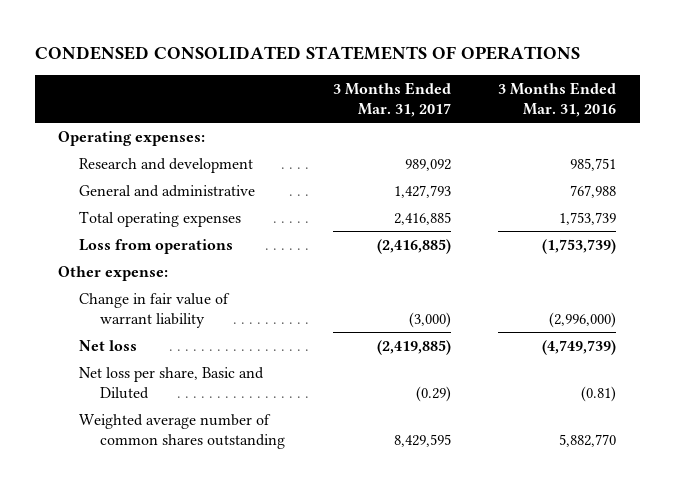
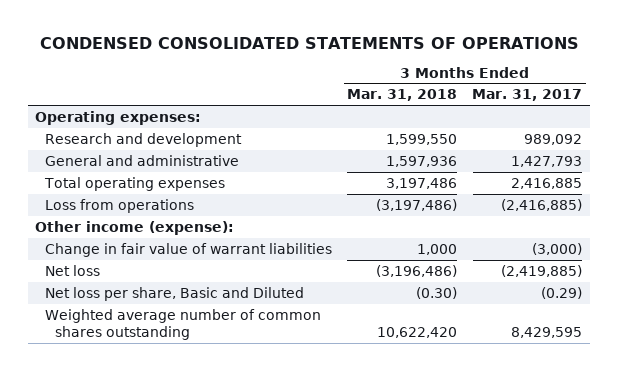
- | 3 Months Ended Mar. 31, 2017 | 3 Months Ended Mar. 31, 2016
+ | 3 Months Ended Mar. 31, 2018 | 3 Months Ended Mar. 31, 2017
- Other expense:
- Change in fair value of warrant liability | (3,000) | (2,996,000)
+ Other income (expense):
+ Change in fair value of warrant liabilities | 1,000 | (3,000)

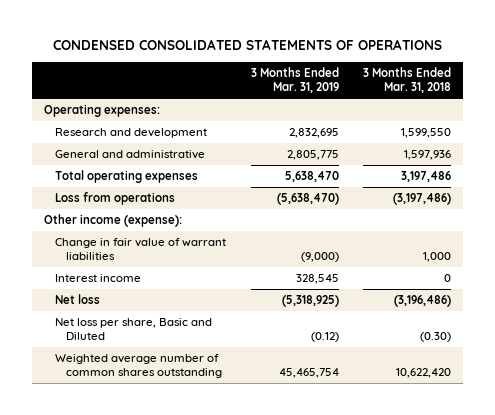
- | 3 Months Ended Mar. 31, 2018 | 3 Months Ended Mar. 31, 2017
+ | 3 Months Ended Mar. 31, 2019 | 3 Months Ended Mar. 31, 2018
+ Interest income | 328,545 | 0

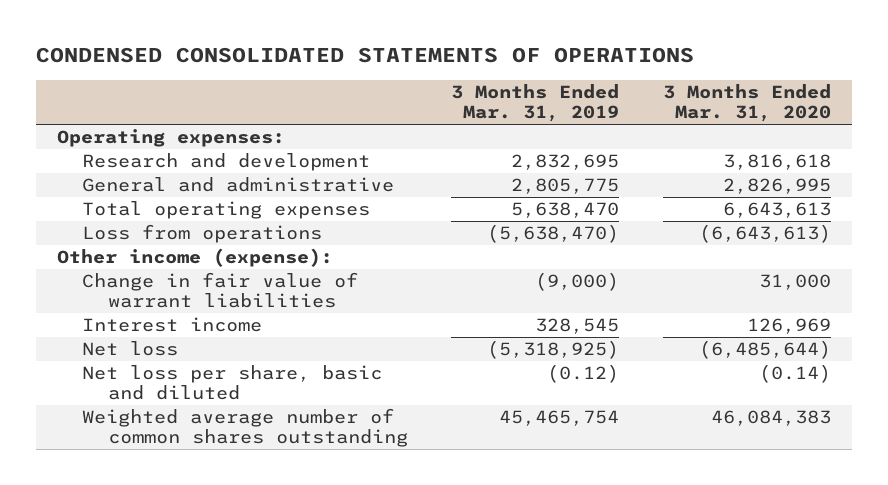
- | 3 Months Ended Mar. 31, 2019 | 3 Months Ended Mar. 31, 2018
+ | 3 Months Ended Mar. 31, 2019 | 3 Months Ended Mar. 31, 2020
- Net loss per share, Basic and Diluted | (0.12) | (0.30)
+ Net loss per share, basic and diluted | (0.12) | (0.14)

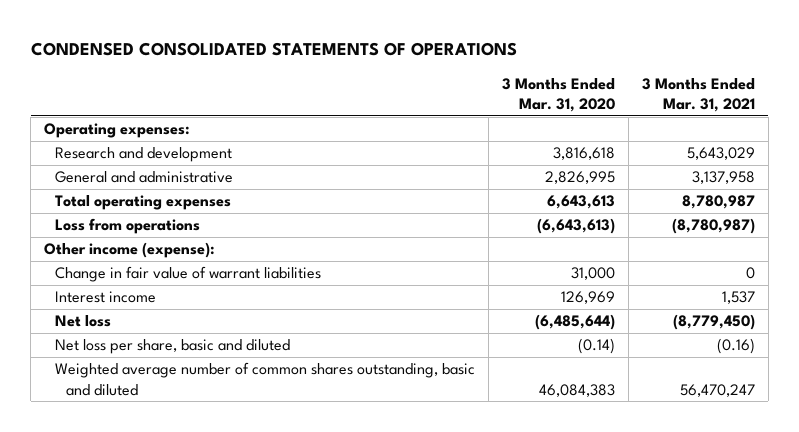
- | 3 Months Ended Mar. 31, 2019 | 3 Months Ended Mar. 31, 2020
+ | 3 Months Ended Mar. 31, 2020 | 3 Months Ended Mar. 31, 2021
- Weighted average number of common shares outstanding | 45,465,754 | 46,084,383
+ Weighted average number of common shares outstanding, basic and diluted | 46,084,383 | 56,470,247

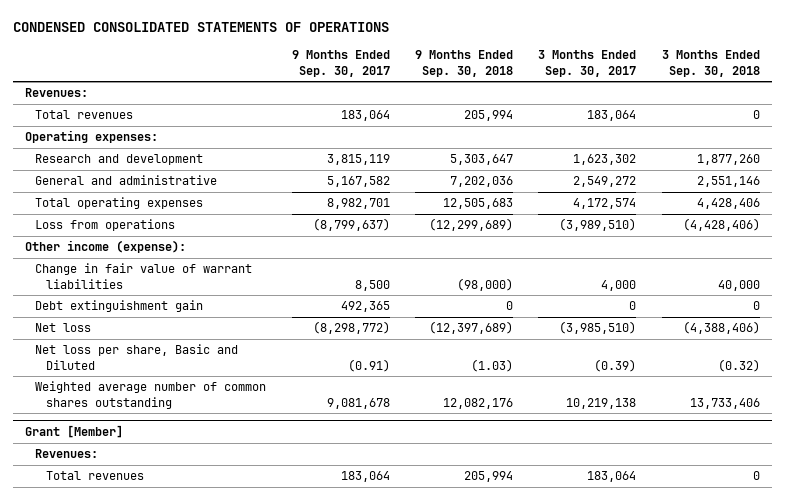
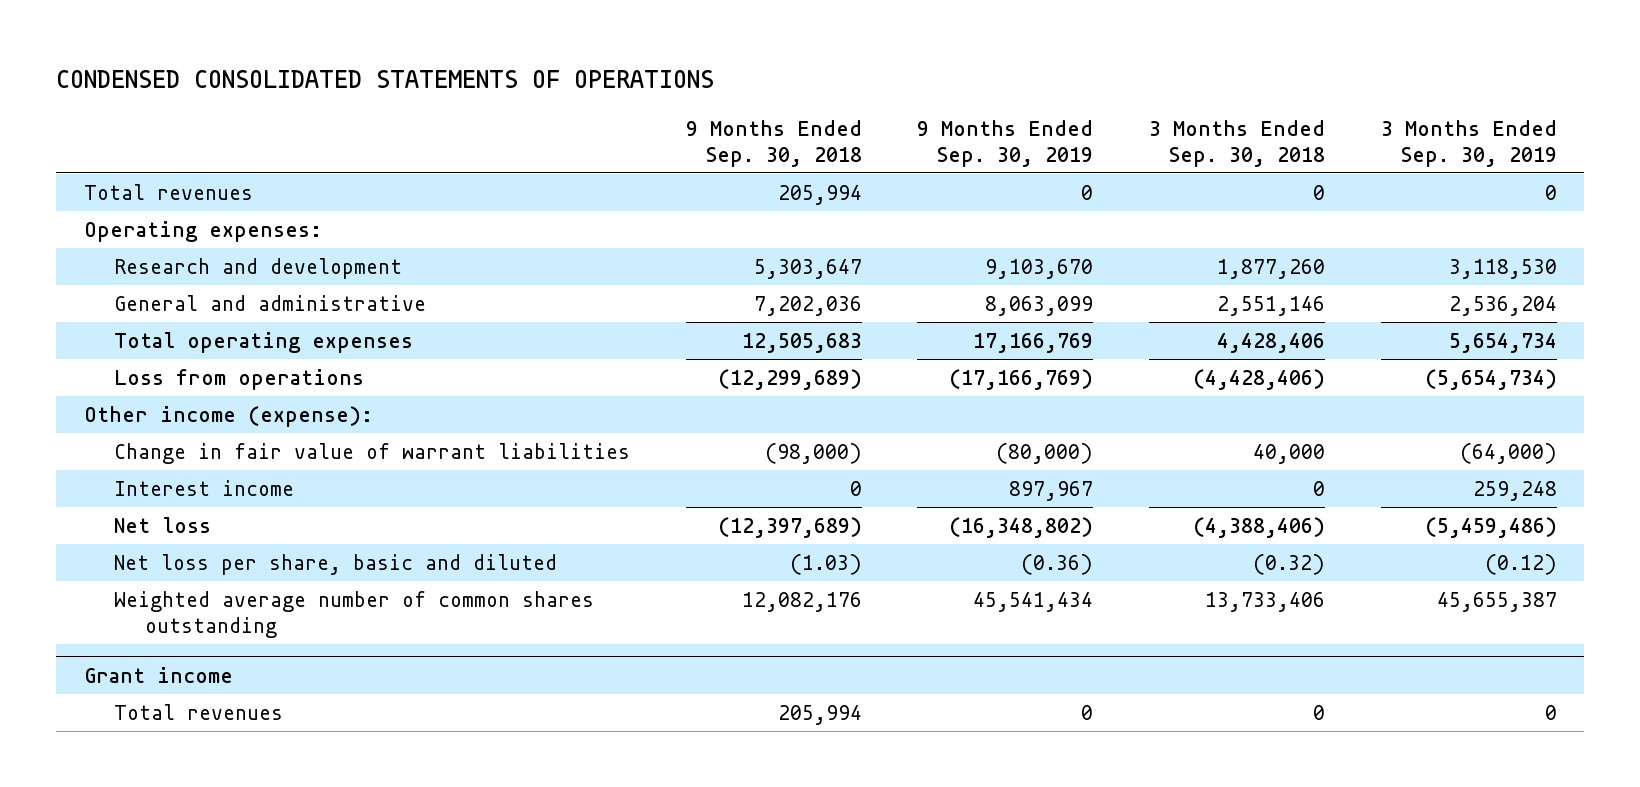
- | 9 Months Ended Sep. 30, 2017 | 9 Months Ended Sep. 30, 2018 | 3 Months Ended Sep. 30, 2017 | 3 Months Ended Sep. 30, 2018
+ | 9 Months Ended Sep. 30, 2018 | 9 Months Ended Sep. 30, 2019 | 3 Months Ended Sep. 30, 2018 | 3 Months Ended Sep. 30, 2019
- Revenues:
- Debt extinguishment gain | 492,365 | 0 | 0 | 0
+ Interest income | 0 | 897,967 | 0 | 259,248
- Net loss per share, Basic and Diluted | (0.91) | (1.03) | (0.39) | (0.32)
+ Net loss per share, basic and diluted | (1.03) | (0.36) | (0.32) | (0.12)
- Grant [Member]
- Revenues:
+ Grant income

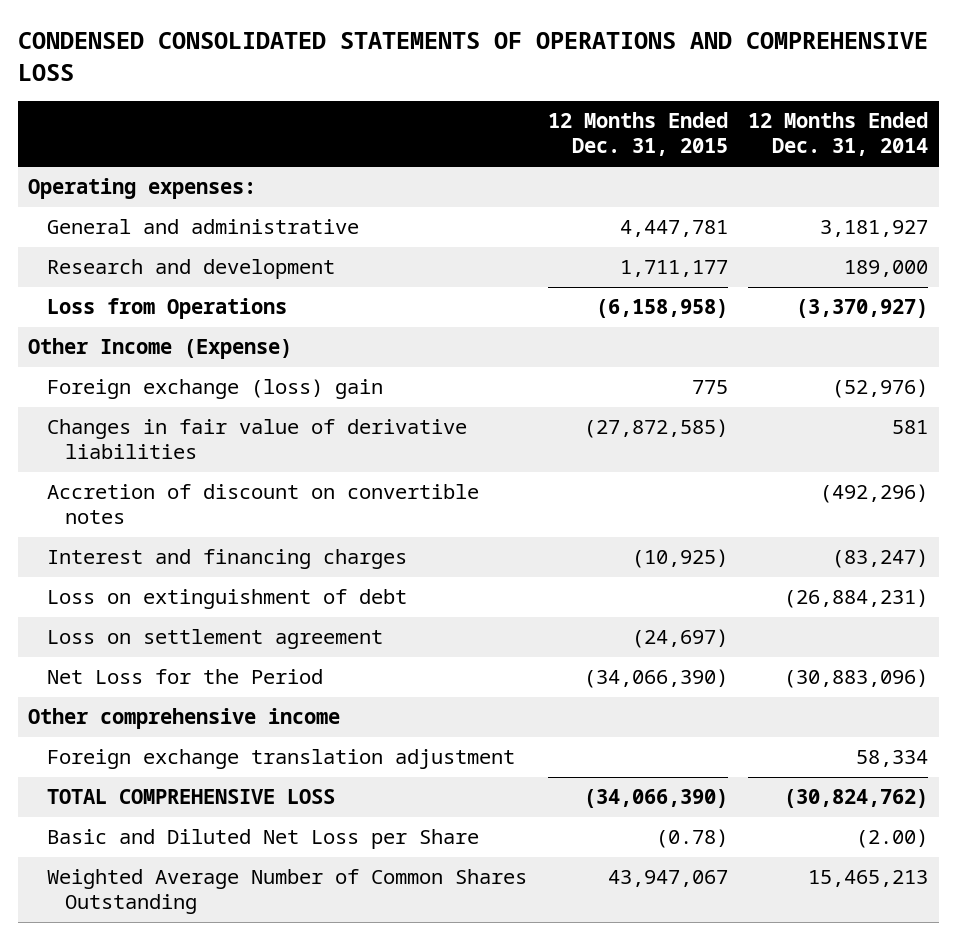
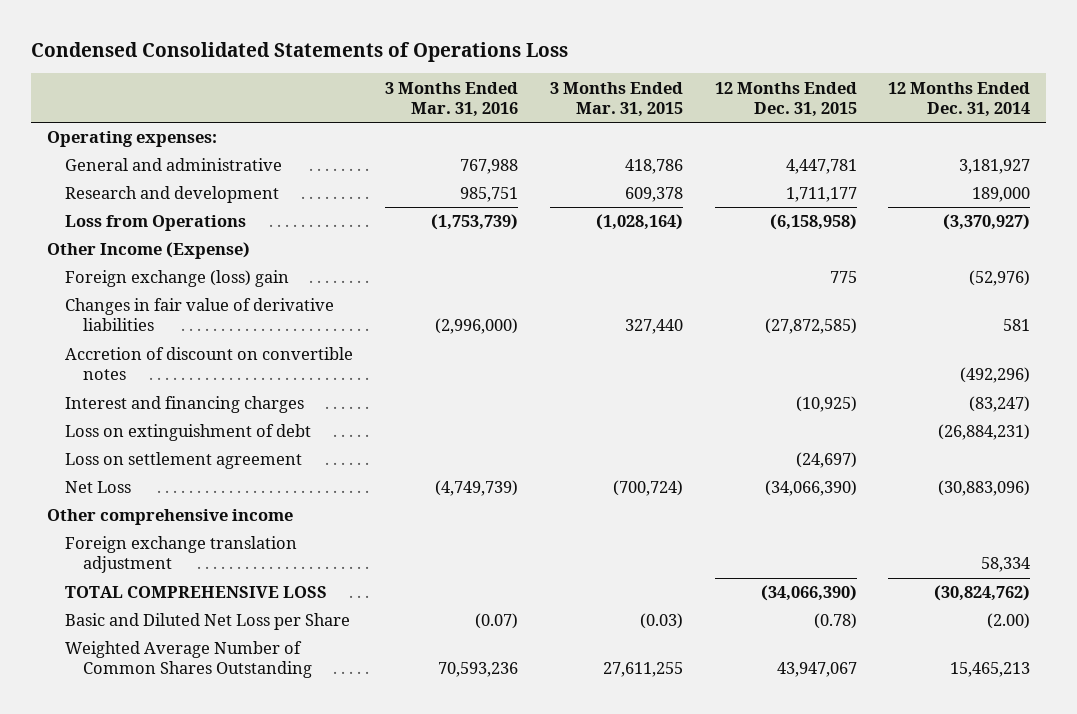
- CONDENSED CONSOLIDATED STATEMENTS OF OPERATIONS AND COMPREHENSIVE LOSS
+ Condensed Consolidated Statements of Operations Loss
- | 12 Months Ended Dec. 31, 2015 | 12 Months Ended Dec. 31, 2014
+ | 3 Months Ended Mar. 31, 2016 | 3 Months Ended Mar. 31, 2015 | 12 Months Ended Dec. 31, 2015 | 12 Months Ended Dec. 31, 2014
- Net Loss for the Period | (34,066,390) | (30,883,096)
+ Net Loss | (4,749,739) | (700,724) | (34,066,390) | (30,883,096)

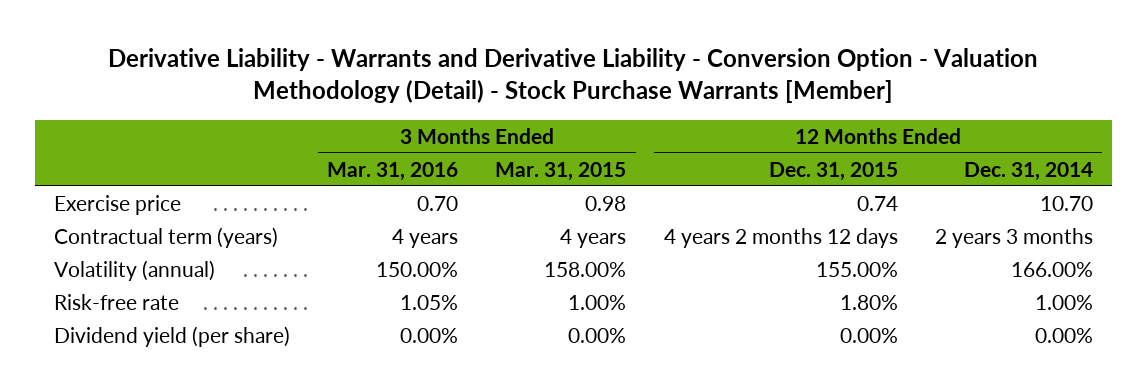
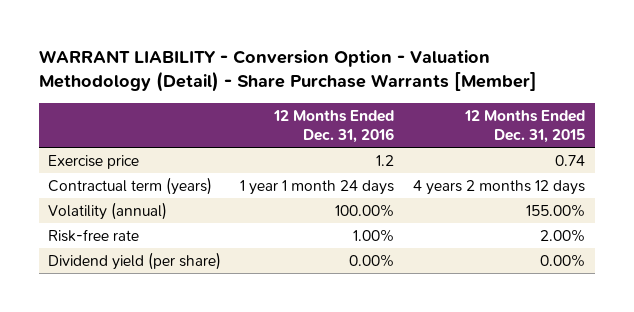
- Derivative Liability - Warrants and Derivative Liability - Conversion Option - Valuation Methodology (Detail) - Stock Purchase Warrants [Member]
+ WARRANT LIABILITY - Conversion Option - Valuation Methodology (Detail) - Share Purchase Warrants [Member]
- | 3 Months Ended Mar. 31, 2016 | 3 Months Ended Mar. 31, 2015 | 12 Months Ended Dec. 31, 2015 | 12 Months Ended Dec. 31, 2014
+ | 12 Months Ended Dec. 31, 2016 | 12 Months Ended Dec. 31, 2015
- Risk-free rate | 1.05% | 1.00% | 1.80% | 1.00%
+ Risk-free rate | 1.00% | 2.00%

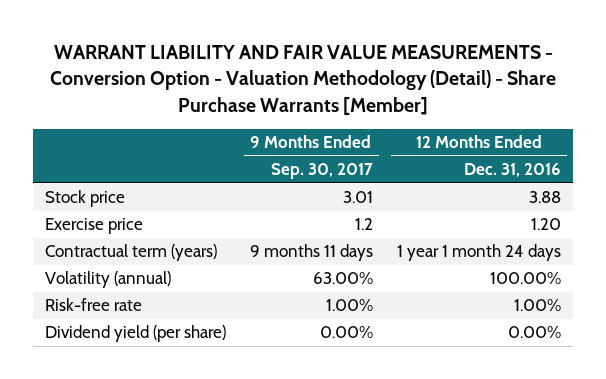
- WARRANT LIABILITY - Conversion Option - Valuation Methodology (Detail) - Share Purchase Warrants [Member]
+ WARRANT LIABILITY AND FAIR VALUE MEASUREMENTS - Conversion Option - Valuation Methodology (Detail) - Share Purchase Warrants [Member]
- | 12 Months Ended Dec. 31, 2016 | 12 Months Ended Dec. 31, 2015
+ | 9 Months Ended Sep. 30, 2017 | 12 Months Ended Dec. 31, 2016
- Exercise price | 1.2 | 0.74
+ Stock price | 3.01 | 3.88
+ Exercise price | 1.2 | 1.20

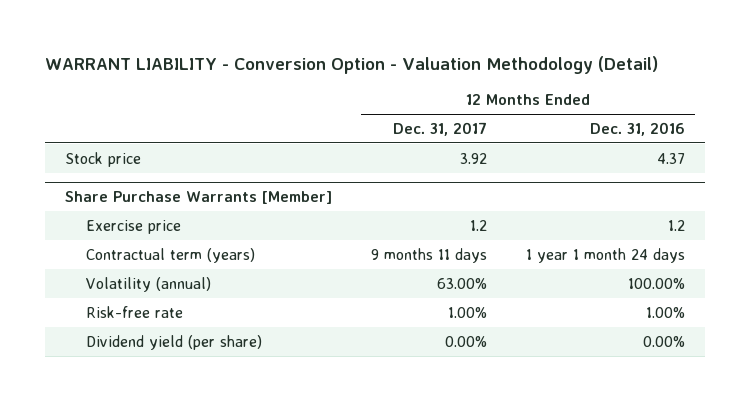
- WARRANT LIABILITY AND FAIR VALUE MEASUREMENTS - Conversion Option - Valuation Methodology (Detail) - Share Purchase Warrants [Member]
+ WARRANT LIABILITY - Conversion Option - Valuation Methodology (Detail)
- | 9 Months Ended Sep. 30, 2017 | 12 Months Ended Dec. 31, 2016
+ | 12 Months Ended Dec. 31, 2017 | 12 Months Ended Dec. 31, 2016
- Stock price | 3.01 | 3.88
- Exercise price | 1.2 | 1.20
+ Stock price | 3.92 | 4.37
+ Share Purchase Warrants [Member]
+ Exercise price | 1.2 | 1.2

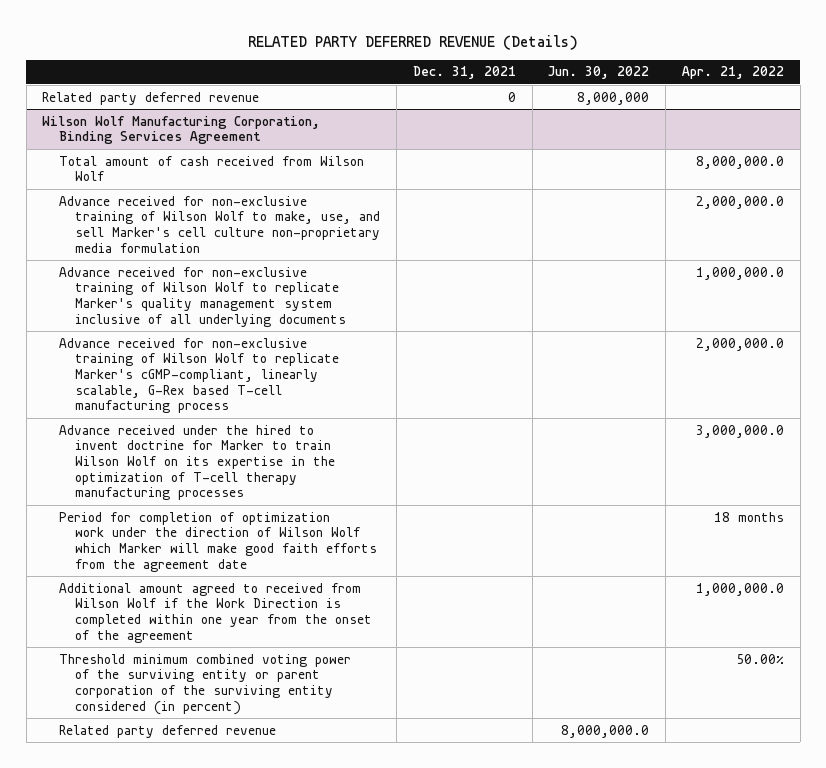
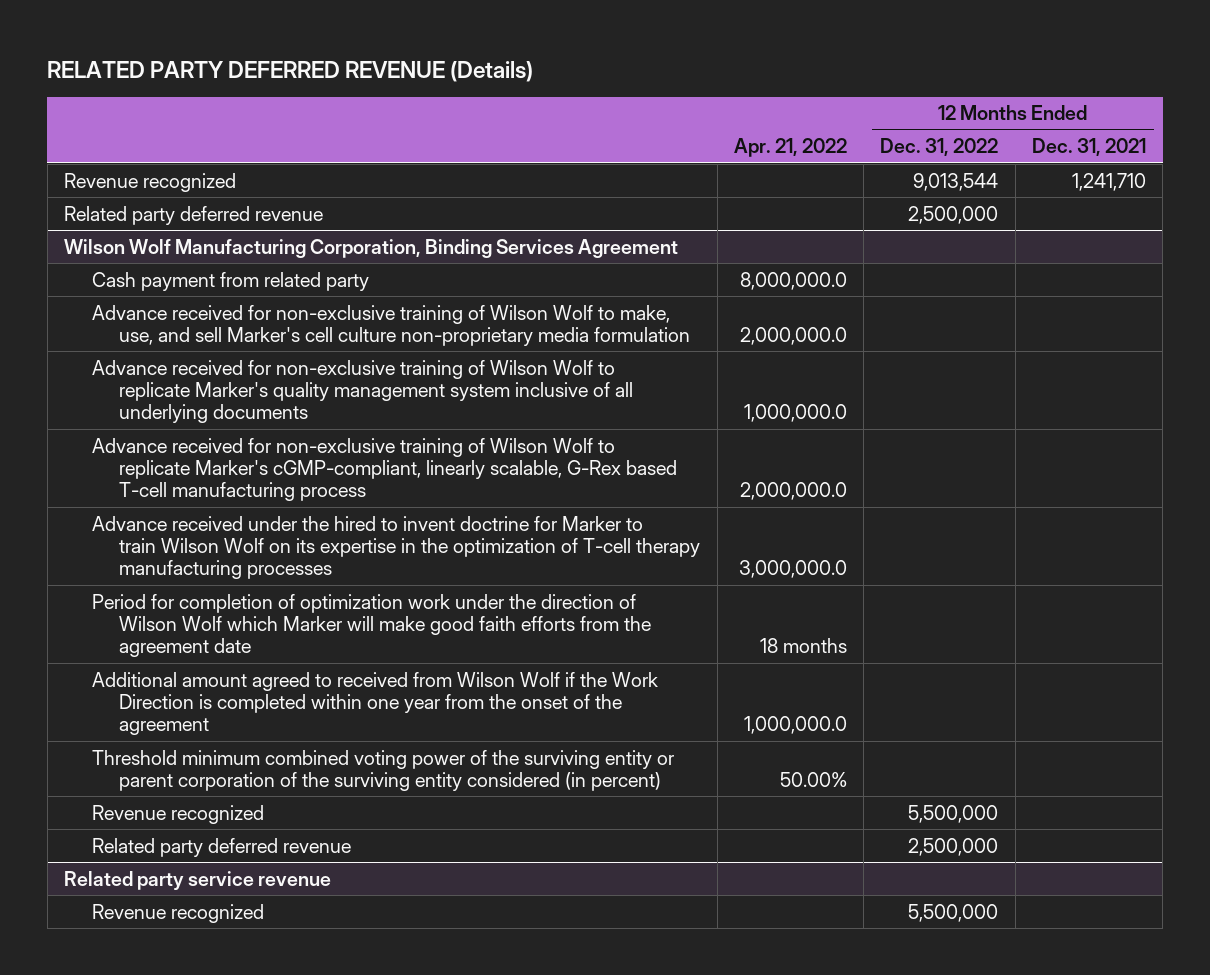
- | Dec. 31, 2021 | Jun. 30, 2022 | Apr. 21, 2022
+ | Apr. 21, 2022 | 12 Months Ended Dec. 31, 2022 | 12 Months Ended Dec. 31, 2021
+ Revenue recognized | | 9,013,544 | 1,241,710
@ Wilson Wolf Manufacturing Corporation, Binding Services Agreement
- Total amount of cash received from Wilson Wolf | | | 8,000,000.0
+ Cash payment from related party | 8,000,000.0 | |
+ Revenue recognized | | 5,500,000 |
+ Related party service revenue
+ Revenue recognized | | 5,500,000 |

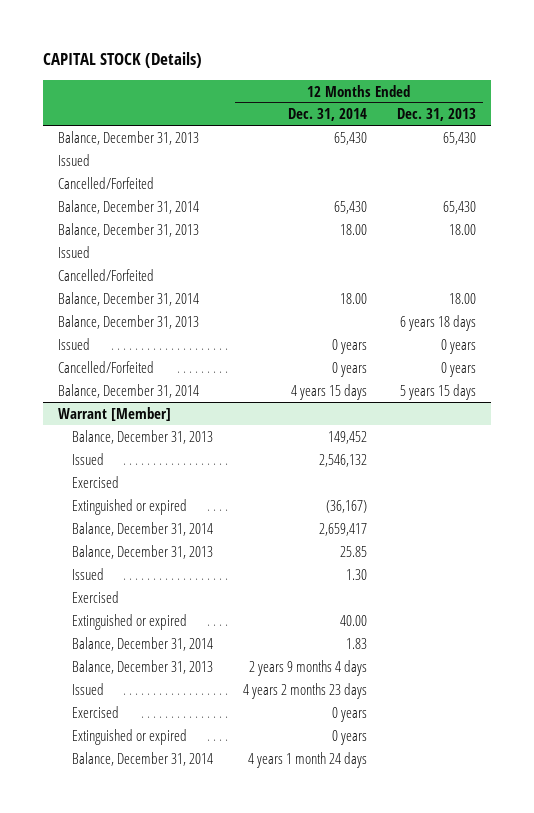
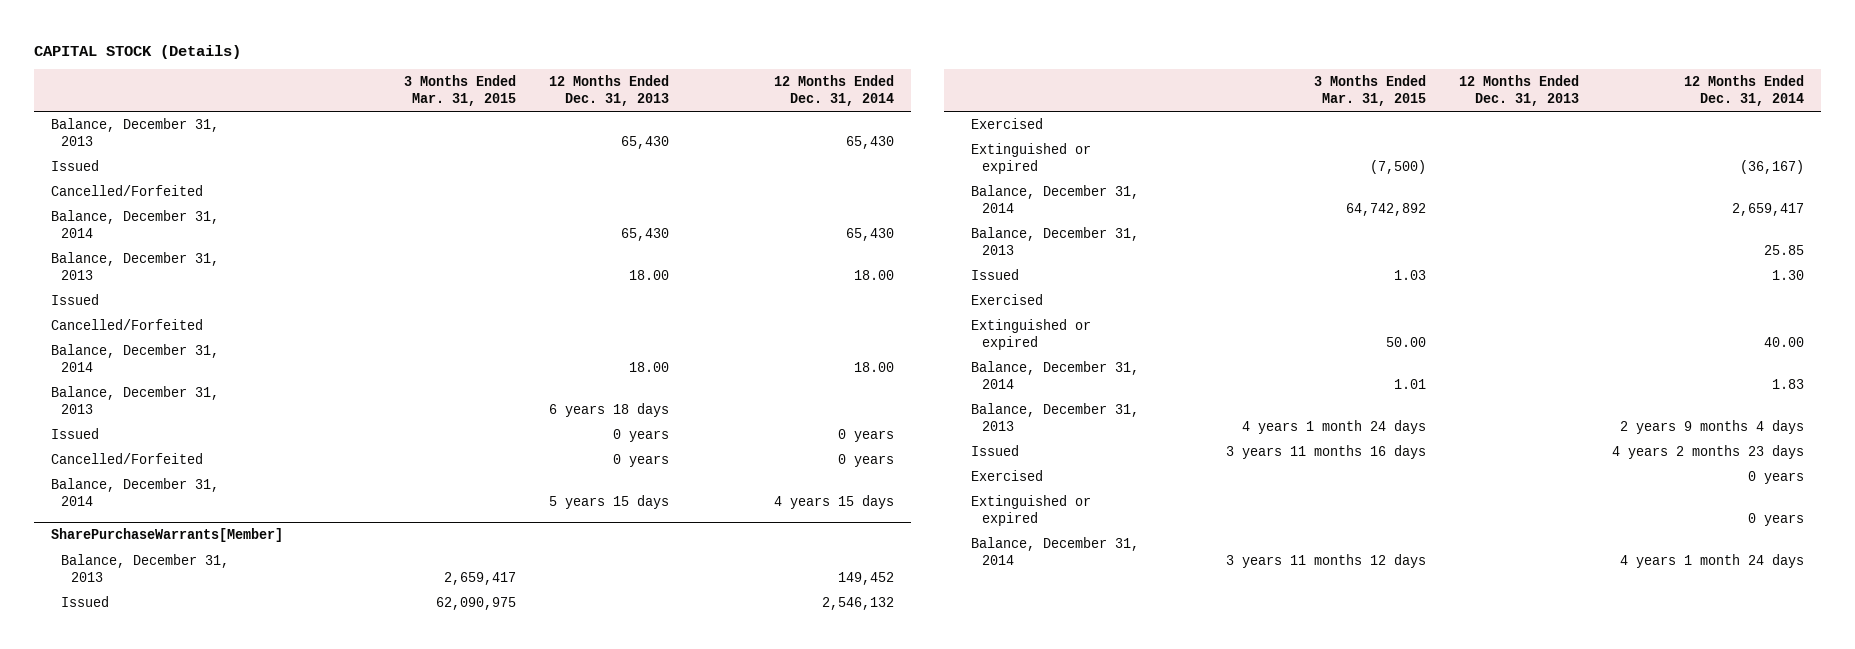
- | 12 Months Ended Dec. 31, 2014 | 12 Months Ended Dec. 31, 2013
+ | 3 Months Ended Mar. 31, 2015 | 12 Months Ended Dec. 31, 2013 | 12 Months Ended Dec. 31, 2014
- Warrant [Member]
+ SharePurchaseWarrants[Member]

